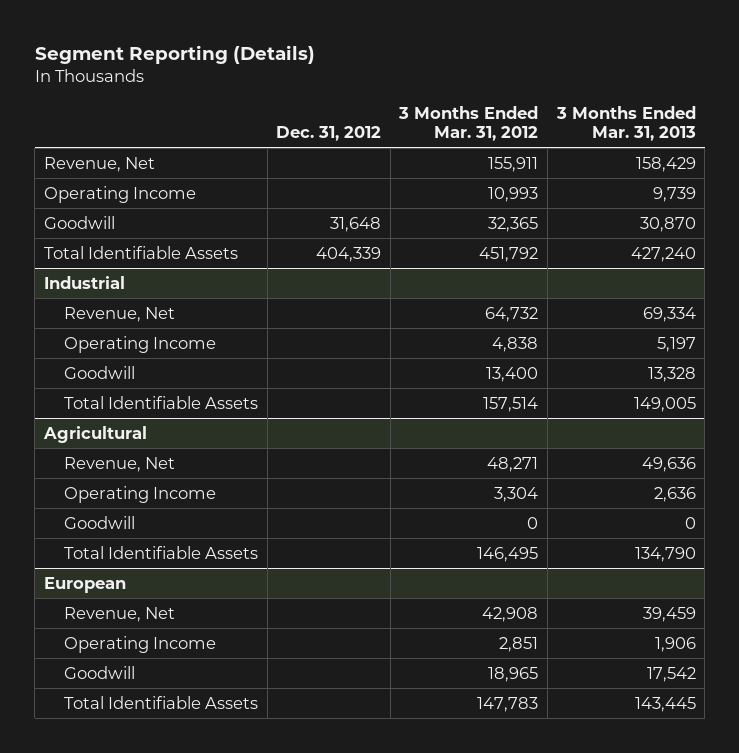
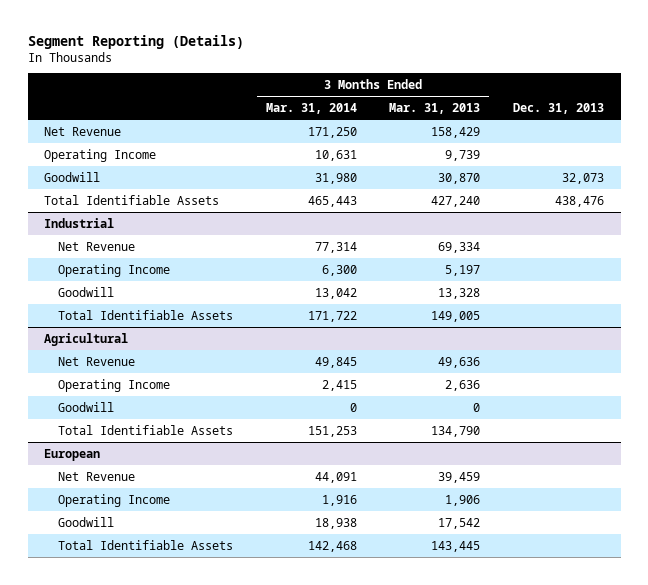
- | Dec. 31, 2012 | 3 Months Ended Mar. 31, 2012 | 3 Months Ended Mar. 31, 2013
+ | 3 Months Ended Mar. 31, 2014 | 3 Months Ended Mar. 31, 2013 | Dec. 31, 2013
- Revenue, Net | | 155,911 | 158,429
+ Net Revenue | 171,250 | 158,429 |
@ Industrial
- Revenue, Net | | 64,732 | 69,334
+ Net Revenue | 77,314 | 69,334 |
@ Agricultural
- Revenue, Net | | 48,271 | 49,636
+ Net Revenue | 49,845 | 49,636 |
@ European
- Revenue, Net | | 42,908 | 39,459
+ Net Revenue | 44,091 | 39,459 |

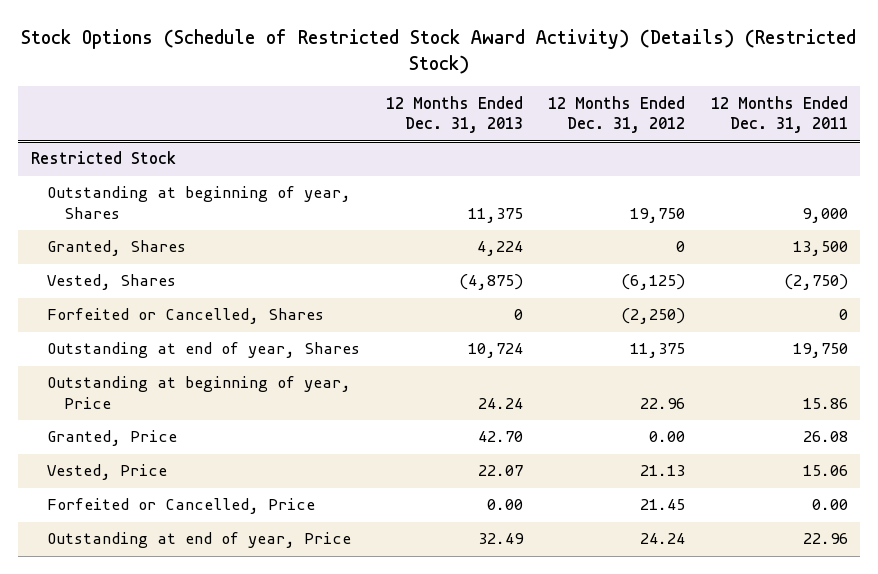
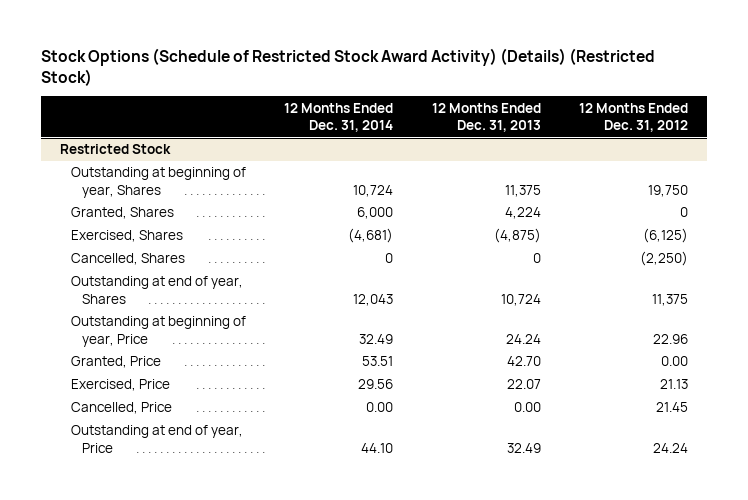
- | 12 Months Ended Dec. 31, 2013 | 12 Months Ended Dec. 31, 2012 | 12 Months Ended Dec. 31, 2011
+ | 12 Months Ended Dec. 31, 2014 | 12 Months Ended Dec. 31, 2013 | 12 Months Ended Dec. 31, 2012
@ Restricted Stock
- Vested, Shares | (4,875) | (6,125) | (2,750)
- Forfeited or Cancelled, Shares | 0 | (2,250) | 0
+ Exercised, Shares | (4,681) | (4,875) | (6,125)
+ Cancelled, Shares | 0 | 0 | (2,250)
- Vested, Price | 22.07 | 21.13 | 15.06
- Forfeited or Cancelled, Price | 0.00 | 21.45 | 0.00
+ Exercised, Price | 29.56 | 22.07 | 21.13
+ Cancelled, Price | 0.00 | 0.00 | 21.45

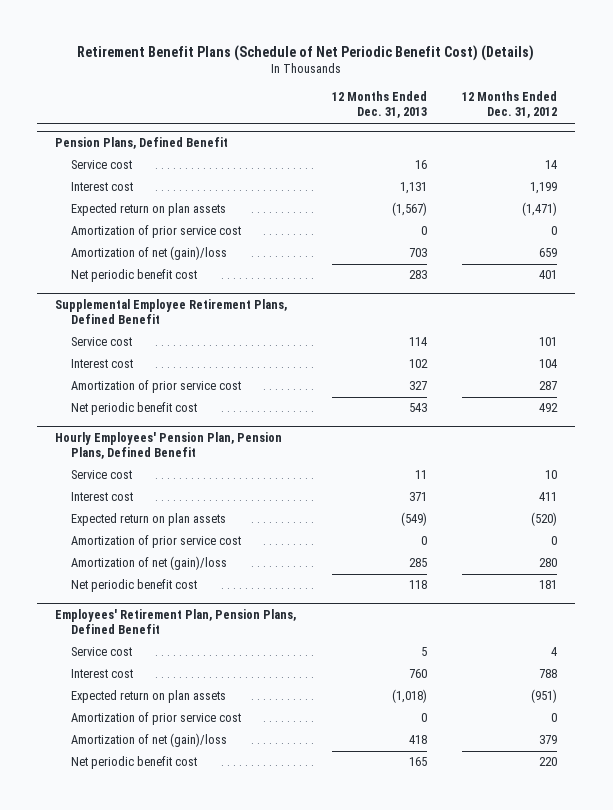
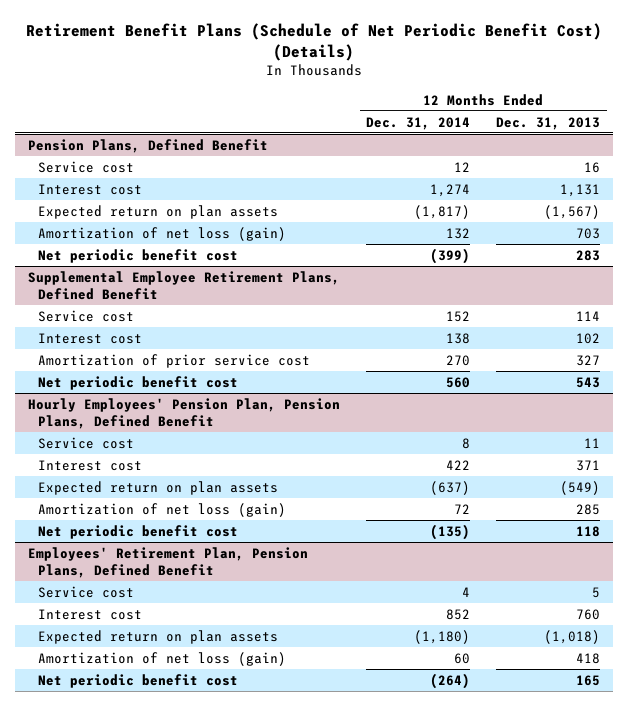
- | 12 Months Ended Dec. 31, 2013 | 12 Months Ended Dec. 31, 2012
+ | 12 Months Ended Dec. 31, 2014 | 12 Months Ended Dec. 31, 2013
@ Pension Plans, Defined Benefit
- Amortization of prior service cost | 0 | 0
- Amortization of net (gain)/loss | 703 | 659
+ Amortization of net loss (gain) | 132 | 703
@ Hourly Employees' Pension Plan, Pension Plans, Defined Benefit
- Amortization of prior service cost | 0 | 0
- Amortization of net (gain)/loss | 285 | 280
+ Amortization of net loss (gain) | 72 | 285
@ Employees' Retirement Plan, Pension Plans, Defined Benefit
- Amortization of prior service cost | 0 | 0
- Amortization of net (gain)/loss | 418 | 379
+ Amortization of net loss (gain) | 60 | 418

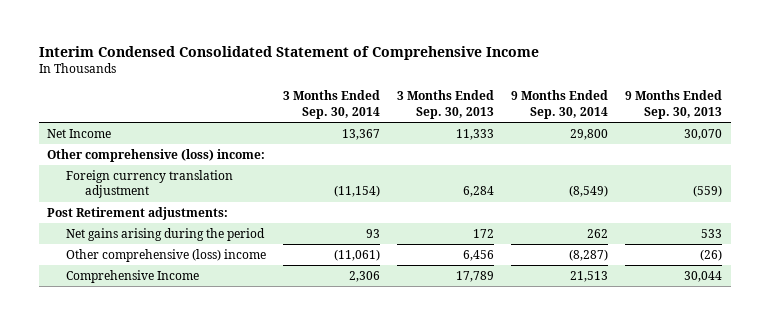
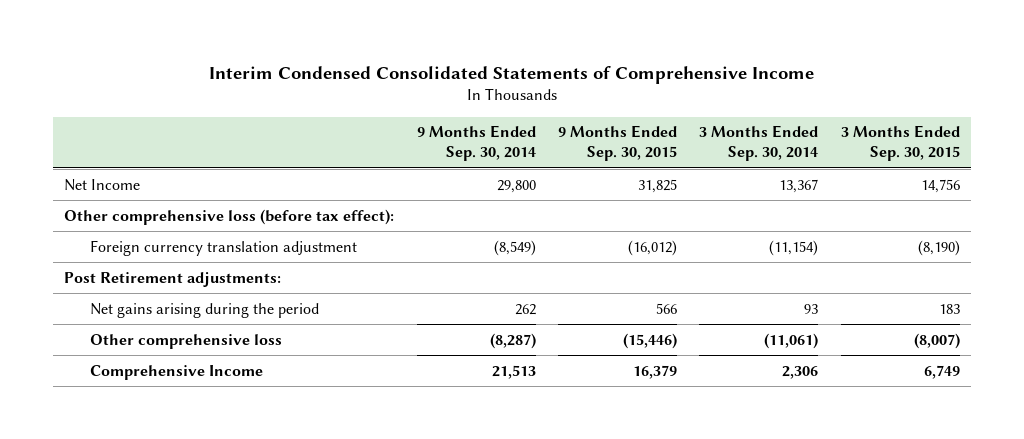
- Interim Condensed Consolidated Statement of Comprehensive Income
+ Interim Condensed Consolidated Statements of Comprehensive Income
- | 3 Months Ended Sep. 30, 2014 | 3 Months Ended Sep. 30, 2013 | 9 Months Ended Sep. 30, 2014 | 9 Months Ended Sep. 30, 2013
+ | 9 Months Ended Sep. 30, 2014 | 9 Months Ended Sep. 30, 2015 | 3 Months Ended Sep. 30, 2014 | 3 Months Ended Sep. 30, 2015
- Other comprehensive (loss) income:
+ Other comprehensive loss (before tax effect):
- Other comprehensive (loss) income | (11,061) | 6,456 | (8,287) | (26)
+ Other comprehensive loss | (8,287) | (15,446) | (11,061) | (8,007)

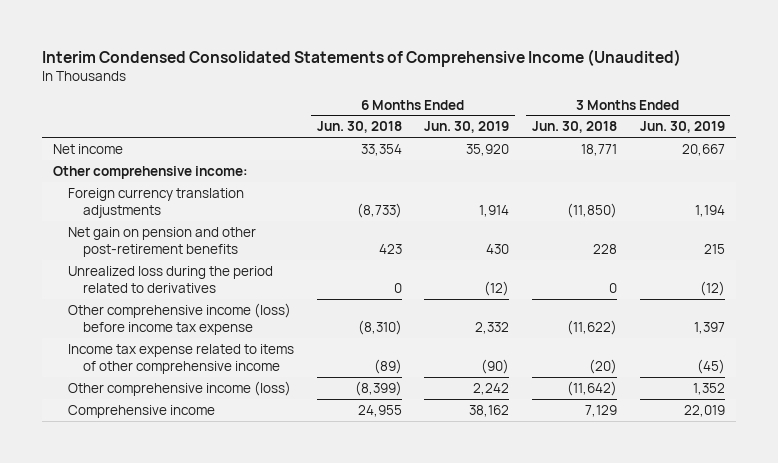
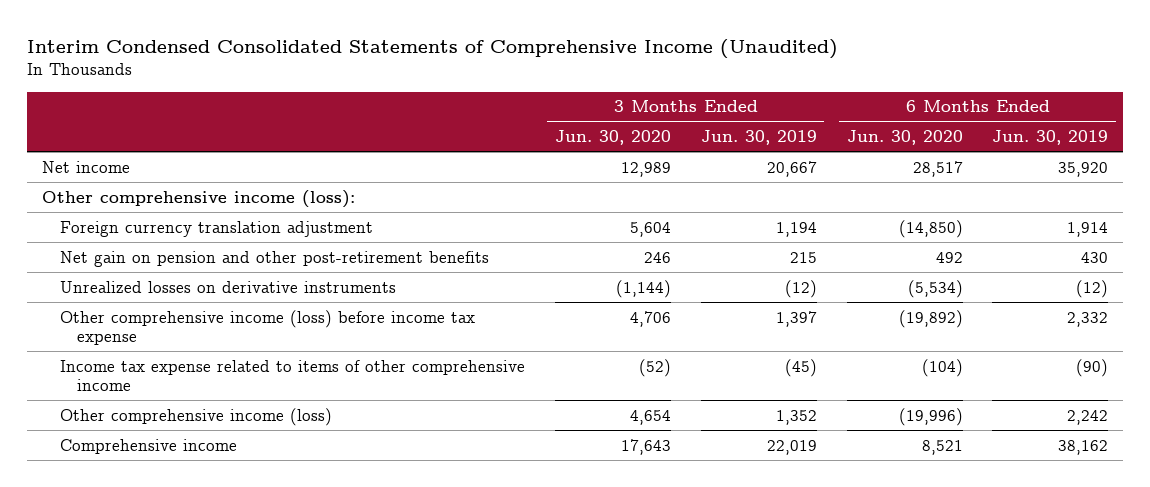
- | 6 Months Ended Jun. 30, 2018 | 6 Months Ended Jun. 30, 2019 | 3 Months Ended Jun. 30, 2018 | 3 Months Ended Jun. 30, 2019
+ | 3 Months Ended Jun. 30, 2020 | 3 Months Ended Jun. 30, 2019 | 6 Months Ended Jun. 30, 2020 | 6 Months Ended Jun. 30, 2019
- Other comprehensive income:
- Foreign currency translation adjustments | (8,733) | 1,914 | (11,850) | 1,194
+ Other comprehensive income (loss):
+ Foreign currency translation adjustment | 5,604 | 1,194 | (14,850) | 1,914
- Unrealized loss during the period related to derivatives | 0 | (12) | 0 | (12)
+ Unrealized losses on derivative instruments | (1,144) | (12) | (5,534) | (12)

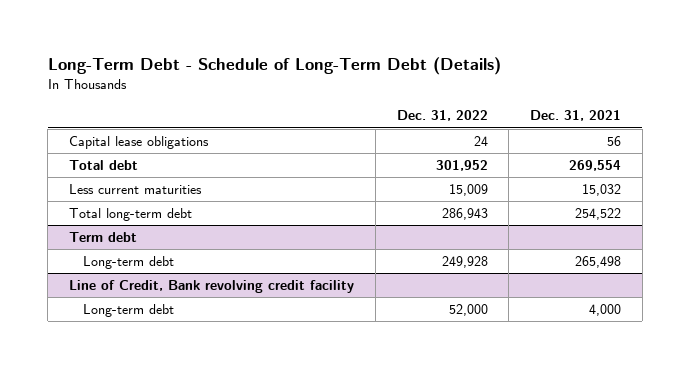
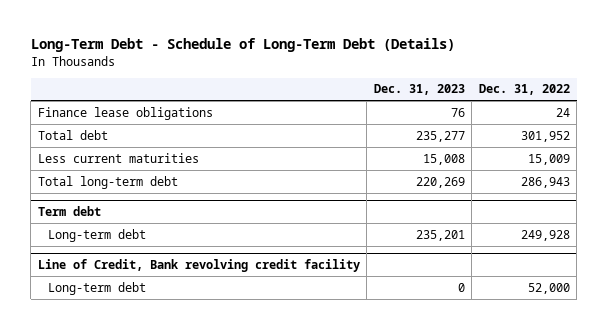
- | Dec. 31, 2022 | Dec. 31, 2021
+ | Dec. 31, 2023 | Dec. 31, 2022
- Capital lease obligations | 24 | 56
+ Finance lease obligations | 76 | 24

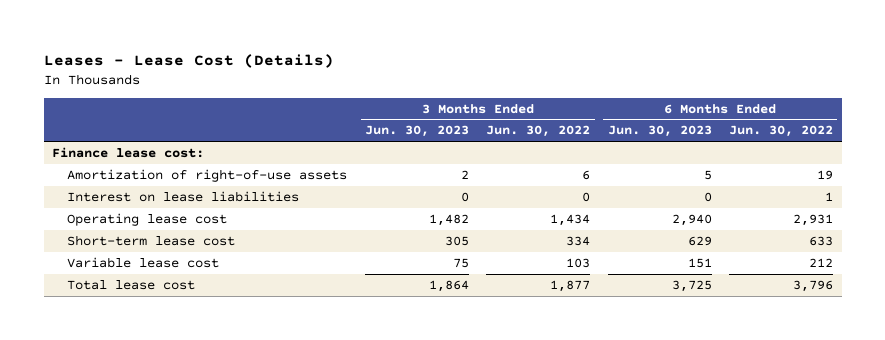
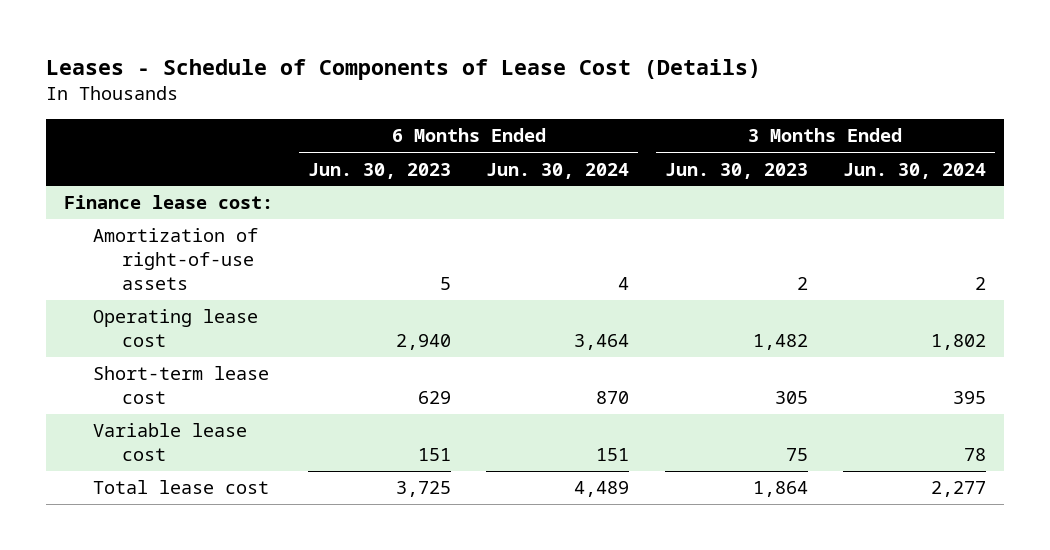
- Leases - Lease Cost (Details)
+ Leases - Schedule of Components of Lease Cost (Details)
- | 3 Months Ended Jun. 30, 2023 | 3 Months Ended Jun. 30, 2022 | 6 Months Ended Jun. 30, 2023 | 6 Months Ended Jun. 30, 2022
+ | 6 Months Ended Jun. 30, 2023 | 6 Months Ended Jun. 30, 2024 | 3 Months Ended Jun. 30, 2023 | 3 Months Ended Jun. 30, 2024
- Interest on lease liabilities | 0 | 0 | 0 | 1

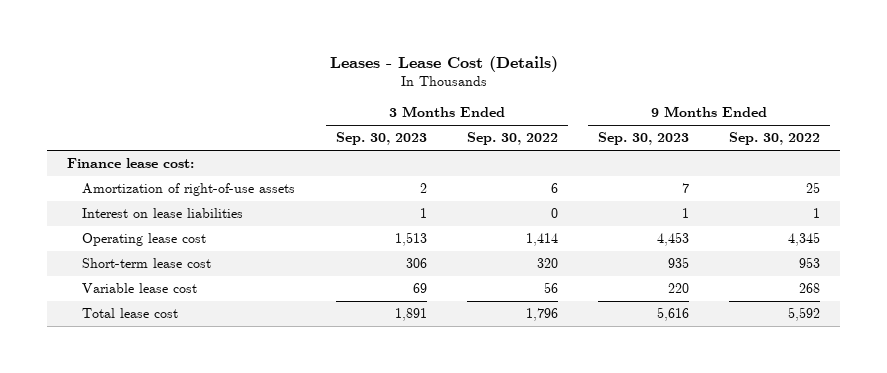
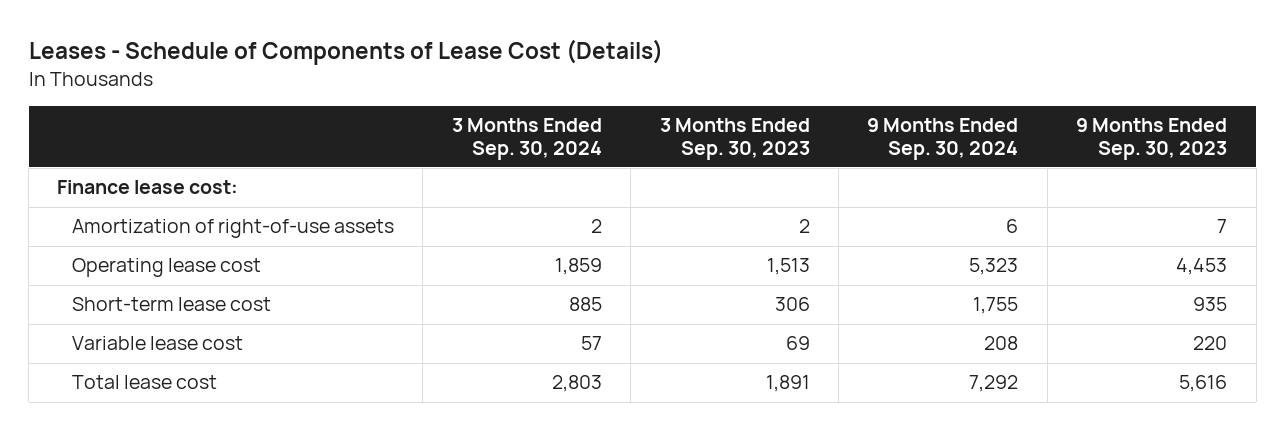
- Leases - Lease Cost (Details)
+ Leases - Schedule of Components of Lease Cost (Details)
- | 3 Months Ended Sep. 30, 2023 | 3 Months Ended Sep. 30, 2022 | 9 Months Ended Sep. 30, 2023 | 9 Months Ended Sep. 30, 2022
+ | 3 Months Ended Sep. 30, 2024 | 3 Months Ended Sep. 30, 2023 | 9 Months Ended Sep. 30, 2024 | 9 Months Ended Sep. 30, 2023
- Interest on lease liabilities | 1 | 0 | 1 | 1

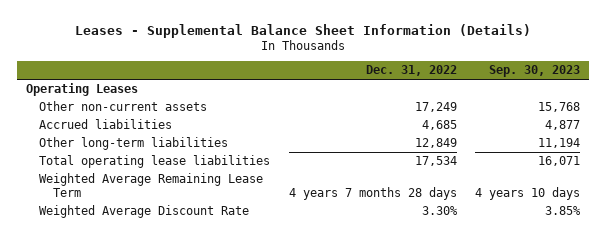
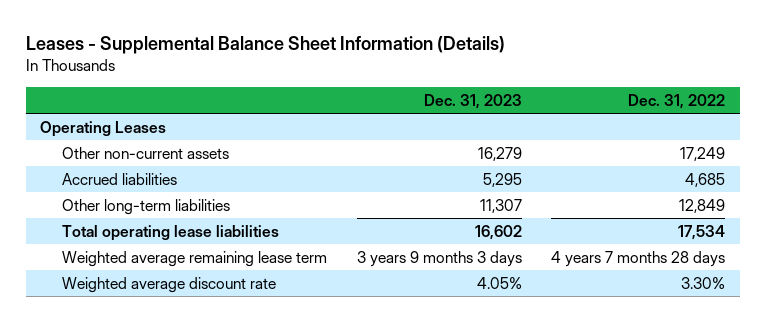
- | Dec. 31, 2022 | Sep. 30, 2023
+ | Dec. 31, 2023 | Dec. 31, 2022
- Weighted Average Remaining Lease Term | 4 years 7 months 28 days | 4 years 10 days
- Weighted Average Discount Rate | 3.30% | 3.85%
+ Weighted average remaining lease term | 3 years 9 months 3 days | 4 years 7 months 28 days
+ Weighted average discount rate | 4.05% | 3.30%

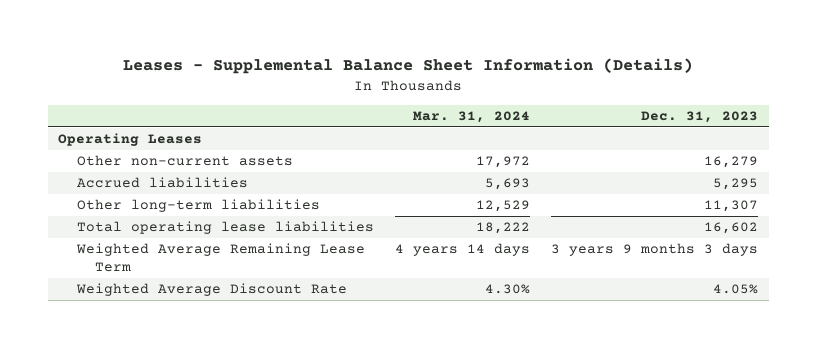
- | Dec. 31, 2023 | Dec. 31, 2022
+ | Mar. 31, 2024 | Dec. 31, 2023
- Weighted average remaining lease term | 3 years 9 months 3 days | 4 years 7 months 28 days
- Weighted average discount rate | 4.05% | 3.30%
+ Weighted Average Remaining Lease Term | 4 years 14 days | 3 years 9 months 3 days
+ Weighted Average Discount Rate | 4.30% | 4.05%

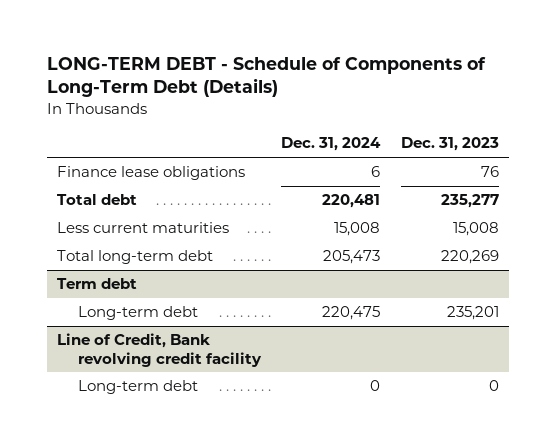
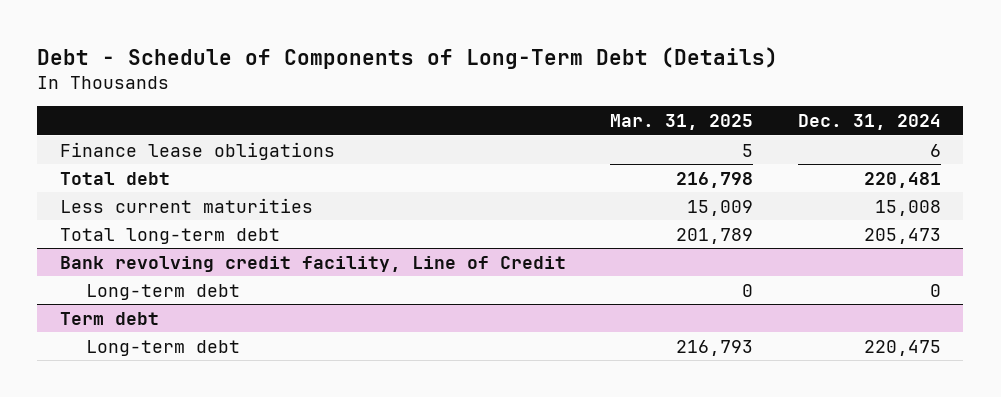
- LONG-TERM DEBT - Schedule of Components of Long-Term Debt (Details)
+ Debt - Schedule of Components of Long-Term Debt (Details)
- | Dec. 31, 2024 | Dec. 31, 2023
+ | Mar. 31, 2025 | Dec. 31, 2024
+ Bank revolving credit facility, Line of Credit
+ Long-term debt | 0 | 0
- Line of Credit, Bank revolving credit facility
- Long-term debt | 0 | 0

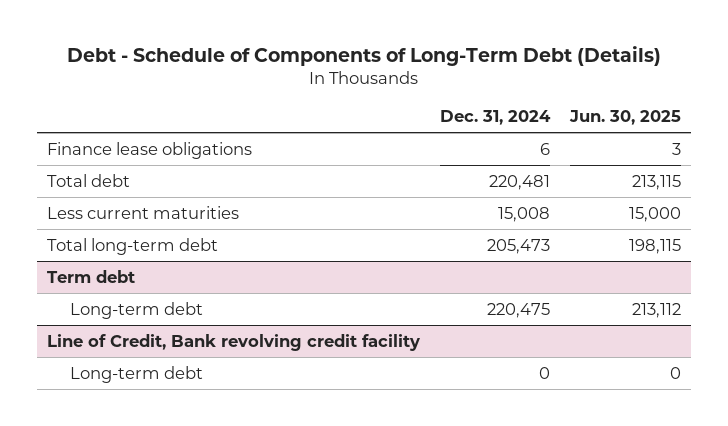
- | Mar. 31, 2025 | Dec. 31, 2024
+ | Dec. 31, 2024 | Jun. 30, 2025
- Bank revolving credit facility, Line of Credit
- Long-term debt | 0 | 0
+ Line of Credit, Bank revolving credit facility
+ Long-term debt | 0 | 0

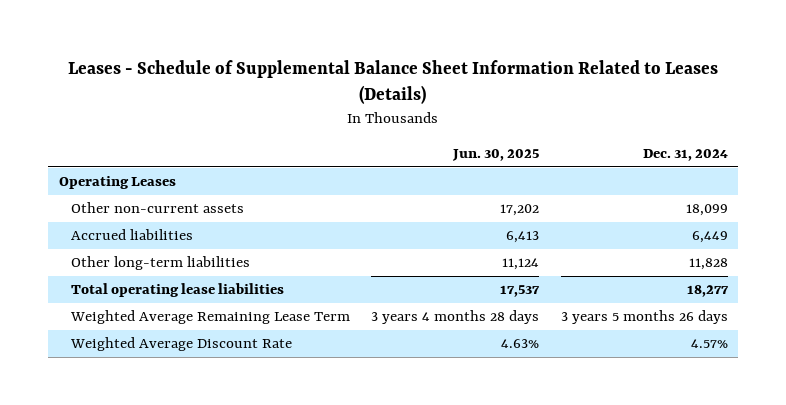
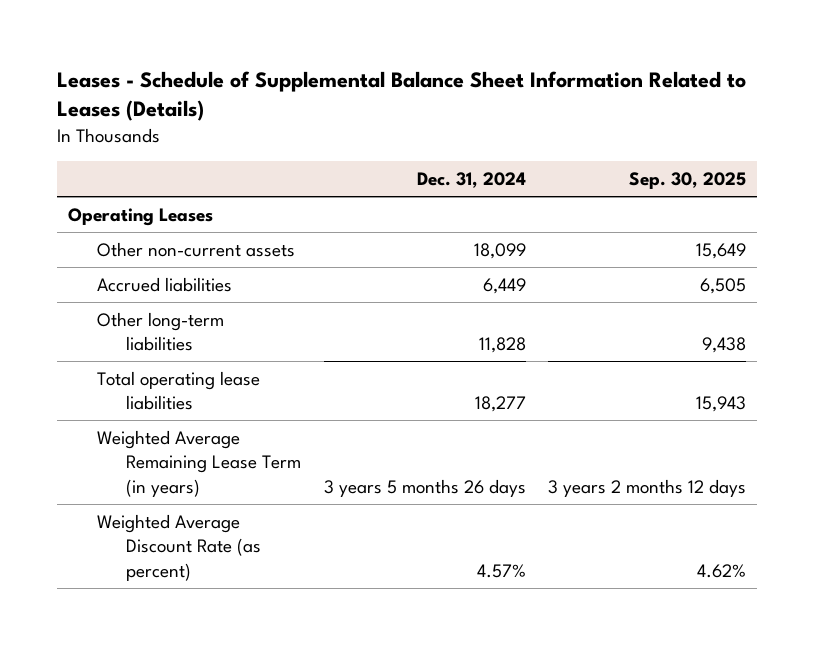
- | Jun. 30, 2025 | Dec. 31, 2024
+ | Dec. 31, 2024 | Sep. 30, 2025
- Weighted Average Remaining Lease Term | 3 years 4 months 28 days | 3 years 5 months 26 days
- Weighted Average Discount Rate | 4.63% | 4.57%
+ Weighted Average Remaining Lease Term (in years) | 3 years 5 months 26 days | 3 years 2 months 12 days
+ Weighted Average Discount Rate (as percent) | 4.57% | 4.62%

